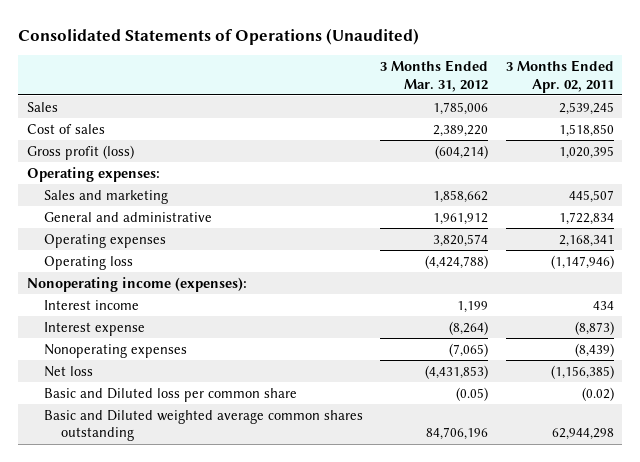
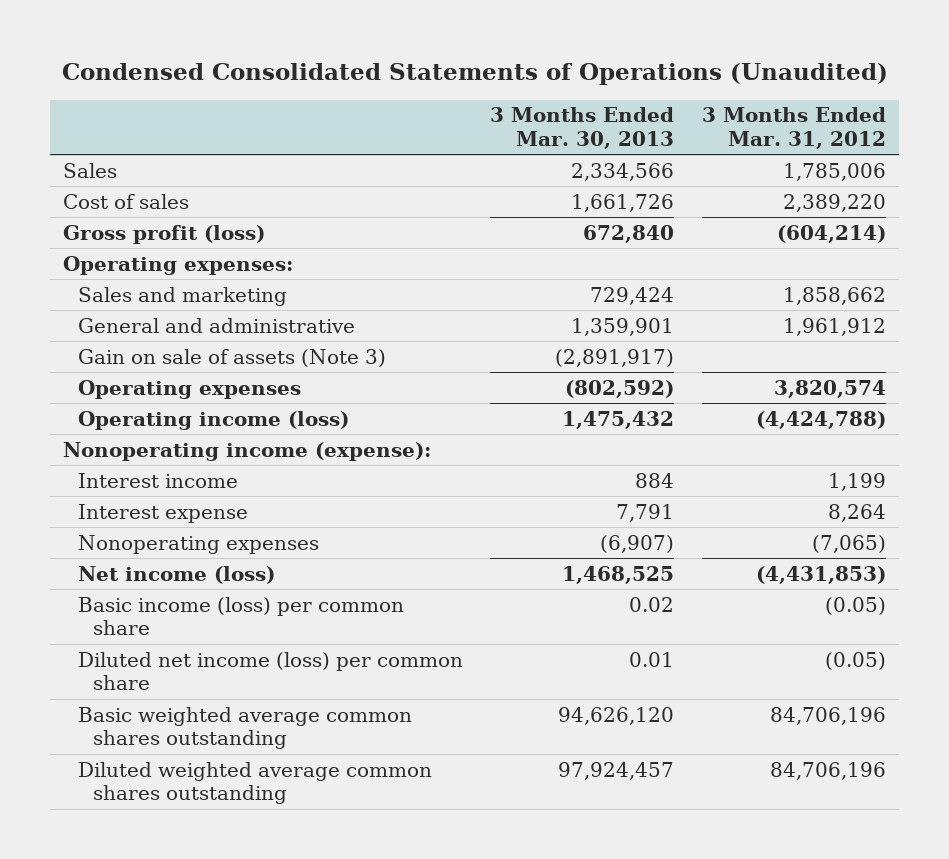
- Consolidated Statements of Operations (Unaudited)
+ Condensed Consolidated Statements of Operations (Unaudited)
- | 3 Months Ended Mar. 31, 2012 | 3 Months Ended Apr. 02, 2011
+ | 3 Months Ended Mar. 30, 2013 | 3 Months Ended Mar. 31, 2012
+ Gain on sale of assets (Note 3) | (2,891,917) |
- Operating loss | (4,424,788) | (1,147,946)
- Nonoperating income (expenses):
+ Operating income (loss) | 1,475,432 | (4,424,788)
+ Nonoperating income (expense):
- Interest expense | (8,264) | (8,873)
+ Interest expense | 7,791 | 8,264
- Net loss | (4,431,853) | (1,156,385)
- Basic and Diluted loss per common share | (0.05) | (0.02)
- Basic and Diluted weighted average common shares outstanding | 84,706,196 | 62,944,298
+ Net income (loss) | 1,468,525 | (4,431,853)
+ Basic income (loss) per common share | 0.02 | (0.05)
+ Diluted net income (loss) per common share | 0.01 | (0.05)
+ Basic weighted average common shares outstanding | 94,626,120 | 84,706,196
+ Diluted weighted average common shares outstanding | 97,924,457 | 84,706,196

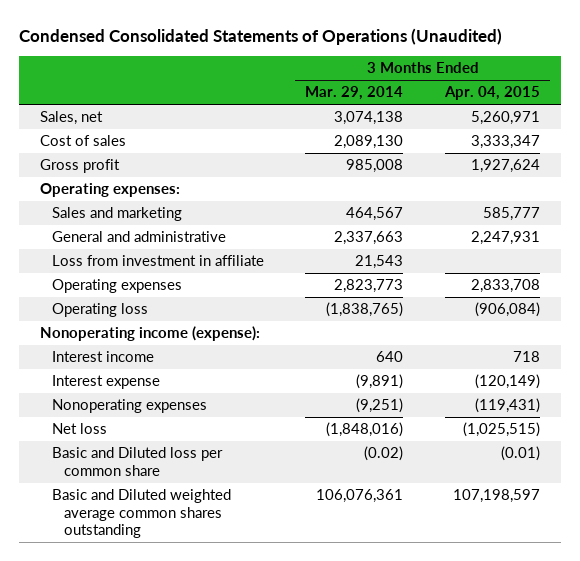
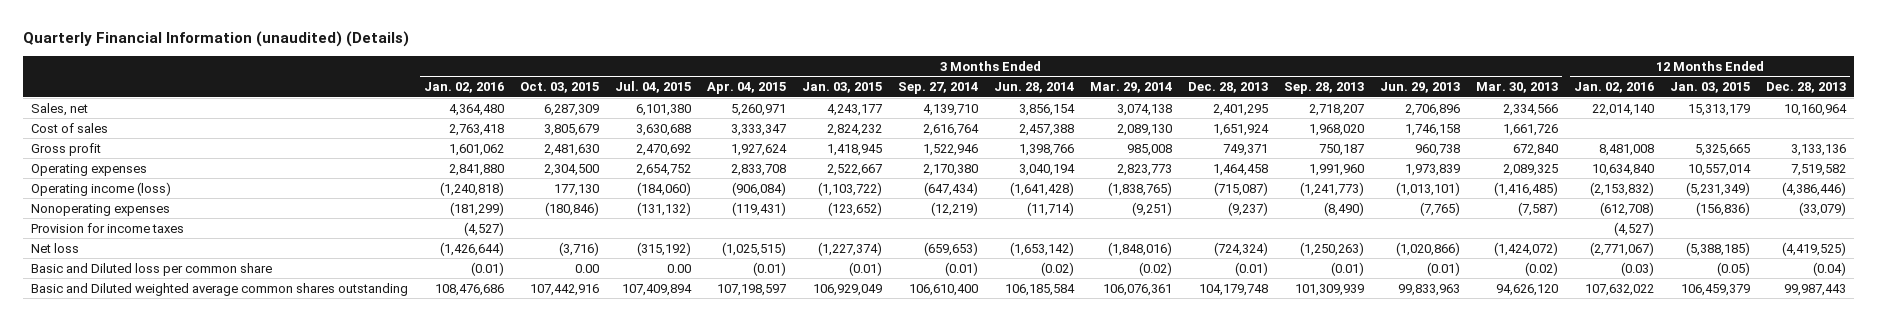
- Condensed Consolidated Statements of Operations (Unaudited)
+ Quarterly Financial Information (unaudited) (Details)
- | 3 Months Ended Mar. 29, 2014 | 3 Months Ended Apr. 04, 2015
+ | 3 Months Ended Jan. 02, 2016 | 3 Months Ended Oct. 03, 2015 | 3 Months Ended Jul. 04, 2015 | 3 Months Ended Apr. 04, 2015 | 3 Months Ended Jan. 03, 2015 | 3 Months Ended Sep. 27, 2014 | 3 Months Ended Jun. 28, 2014 | 3 Months Ended Mar. 29, 2014 | 3 Months Ended Dec. 28, 2013 | 3 Months Ended Sep. 28, 2013 | 3 Months Ended Jun. 29, 2013 | 3 Months Ended Mar. 30, 2013 | 12 Months Ended Jan. 02, 2016 | 12 Months Ended Jan. 03, 2015 | 12 Months Ended Dec. 28, 2013
- Operating expenses:
- Sales and marketing | 464,567 | 585,777
- General and administrative | 2,337,663 | 2,247,931
- Loss from investment in affiliate | 21,543 |
- Operating loss | (1,838,765) | (906,084)
- Nonoperating income (expense):
- Interest income | 640 | 718
- Interest expense | (9,891) | (120,149)
+ Operating income (loss) | (1,240,818) | 177,130 | (184,060) | (906,084) | (1,103,722) | (647,434) | (1,641,428) | (1,838,765) | (715,087) | (1,241,773) | (1,013,101) | (1,416,485) | (2,153,832) | (5,231,349) | (4,386,446)
+ Provision for income taxes | (4,527) | | | | | | | | | | | | (4,527) | |

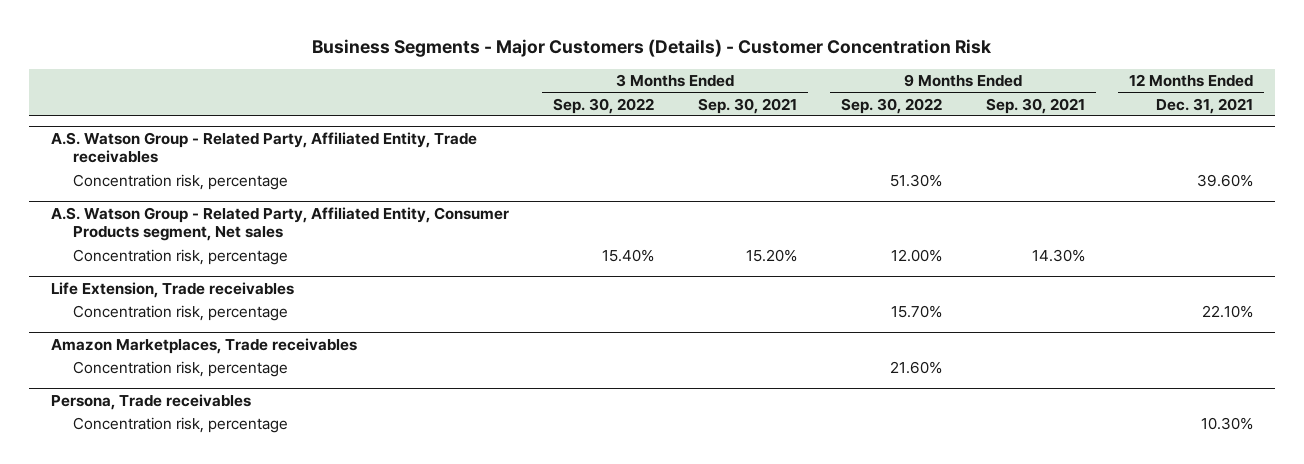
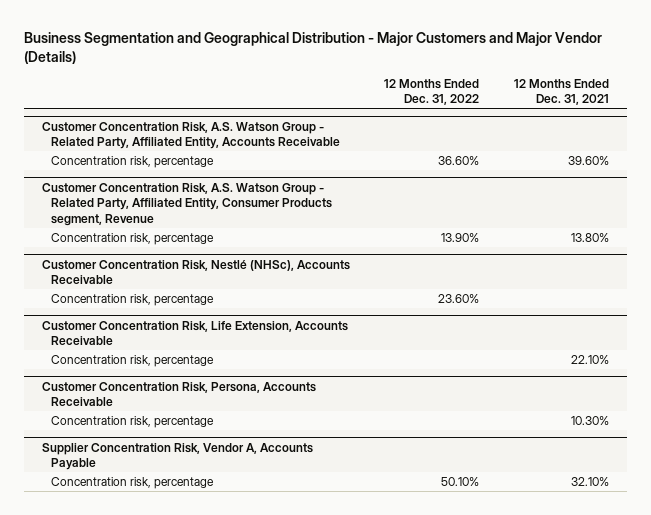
- Business Segments - Major Customers (Details) - Customer Concentration Risk
+ Business Segmentation and Geographical Distribution - Major Customers and Major Vendor (Details)
- | 3 Months Ended Sep. 30, 2022 | 3 Months Ended Sep. 30, 2021 | 9 Months Ended Sep. 30, 2022 | 9 Months Ended Sep. 30, 2021 | 12 Months Ended Dec. 31, 2021
+ | 12 Months Ended Dec. 31, 2022 | 12 Months Ended Dec. 31, 2021
- A.S. Watson Group - Related Party, Affiliated Entity, Trade receivables
+ Customer Concentration Risk, A.S. Watson Group - Related Party, Affiliated Entity, Accounts Receivable
- A.S. Watson Group - Related Party, Affiliated Entity, Consumer Products segment, Net sales
+ Customer Concentration Risk, A.S. Watson Group - Related Party, Affiliated Entity, Consumer Products segment, Revenue
+ Concentration risk, percentage | 13.90% | 13.80%
+ Customer Concentration Risk, Nestlé (NHSc), Accounts Receivable
- Life Extension, Trade receivables
+ Customer Concentration Risk, Life Extension, Accounts Receivable
- Amazon Marketplaces, Trade receivables
- Concentration risk, percentage | | | 21.60% | |
- Persona, Trade receivables
+ Customer Concentration Risk, Persona, Accounts Receivable
+ Supplier Concentration Risk, Vendor A, Accounts Payable
+ Concentration risk, percentage | 50.10% | 32.10%

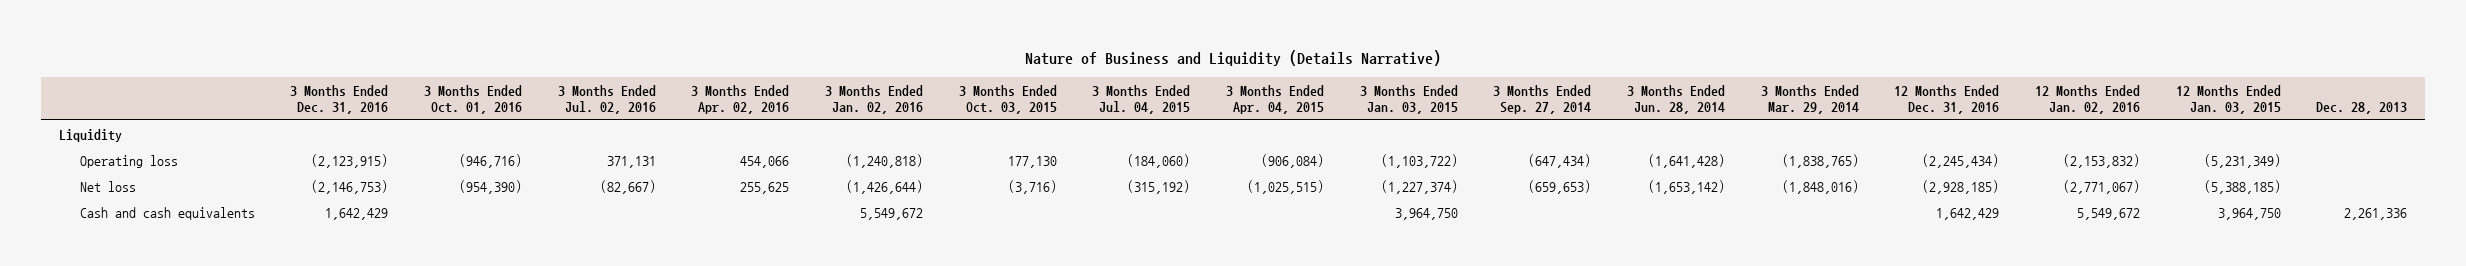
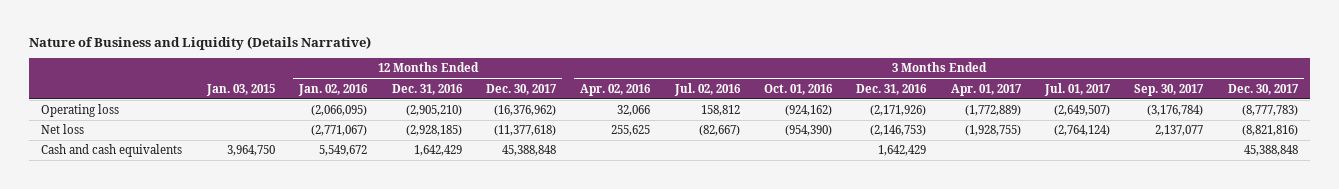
- | 3 Months Ended Dec. 31, 2016 | 3 Months Ended Oct. 01, 2016 | 3 Months Ended Jul. 02, 2016 | 3 Months Ended Apr. 02, 2016 | 3 Months Ended Jan. 02, 2016 | 3 Months Ended Oct. 03, 2015 | 3 Months Ended Jul. 04, 2015 | 3 Months Ended Apr. 04, 2015 | 3 Months Ended Jan. 03, 2015 | 3 Months Ended Sep. 27, 2014 | 3 Months Ended Jun. 28, 2014 | 3 Months Ended Mar. 29, 2014 | 12 Months Ended Dec. 31, 2016 | 12 Months Ended Jan. 02, 2016 | 12 Months Ended Jan. 03, 2015 | Dec. 28, 2013
+ | Jan. 03, 2015 | 12 Months Ended Jan. 02, 2016 | 12 Months Ended Dec. 31, 2016 | 12 Months Ended Dec. 30, 2017 | 3 Months Ended Apr. 02, 2016 | 3 Months Ended Jul. 02, 2016 | 3 Months Ended Oct. 01, 2016 | 3 Months Ended Dec. 31, 2016 | 3 Months Ended Apr. 01, 2017 | 3 Months Ended Jul. 01, 2017 | 3 Months Ended Sep. 30, 2017 | 3 Months Ended Dec. 30, 2017
- Liquidity
- Operating loss | (2,123,915) | (946,716) | 371,131 | 454,066 | (1,240,818) | 177,130 | (184,060) | (906,084) | (1,103,722) | (647,434) | (1,641,428) | (1,838,765) | (2,245,434) | (2,153,832) | (5,231,349) |
+ Operating loss | | (2,066,095) | (2,905,210) | (16,376,962) | 32,066 | 158,812 | (924,162) | (2,171,926) | (1,772,889) | (2,649,507) | (3,176,784) | (8,777,783)

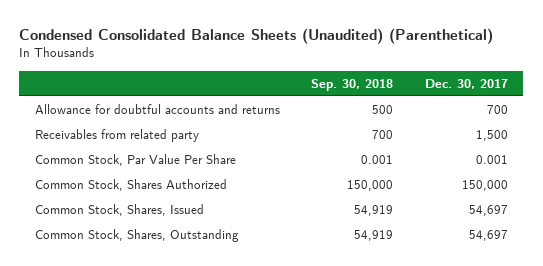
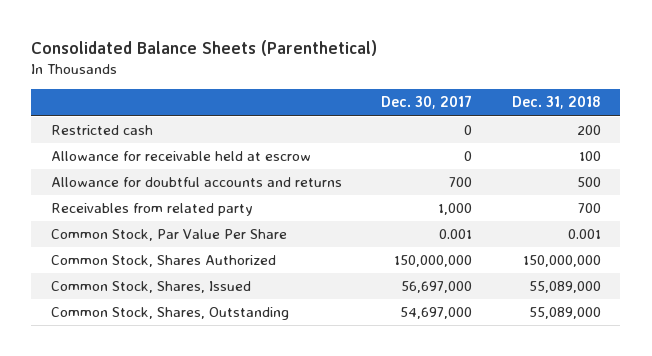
- Condensed Consolidated Balance Sheets (Unaudited) (Parenthetical)
+ Consolidated Balance Sheets (Parenthetical)
- | Sep. 30, 2018 | Dec. 30, 2017
+ | Dec. 30, 2017 | Dec. 31, 2018
+ Restricted cash | 0 | 200
+ Allowance for receivable held at escrow | 0 | 100
- Receivables from related party | 700 | 1,500
+ Receivables from related party | 1,000 | 700
- Common Stock, Shares Authorized | 150,000 | 150,000
- Common Stock, Shares, Issued | 54,919 | 54,697
- Common Stock, Shares, Outstanding | 54,919 | 54,697
+ Common Stock, Shares Authorized | 150,000,000 | 150,000,000
+ Common Stock, Shares, Issued | 56,697,000 | 55,089,000
+ Common Stock, Shares, Outstanding | 54,697,000 | 55,089,000

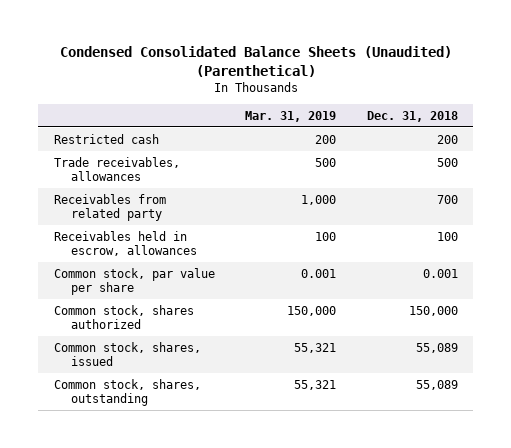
- Consolidated Balance Sheets (Parenthetical)
+ Condensed Consolidated Balance Sheets (Unaudited) (Parenthetical)
- | Dec. 30, 2017 | Dec. 31, 2018
+ | Mar. 31, 2019 | Dec. 31, 2018
- Allowance for receivable held at escrow | 0 | 100
- Allowance for doubtful accounts and returns | 700 | 500
+ Trade receivables, allowances | 500 | 500
- Common Stock, Par Value Per Share | 0.001 | 0.001
- Common Stock, Shares Authorized | 150,000,000 | 150,000,000
- Common Stock, Shares, Issued | 56,697,000 | 55,089,000
- Common Stock, Shares, Outstanding | 54,697,000 | 55,089,000
+ Receivables held in escrow, allowances | 100 | 100
+ Common stock, par value per share | 0.001 | 0.001
+ Common stock, shares authorized | 150,000 | 150,000
+ Common stock, shares, issued | 55,321 | 55,089
+ Common stock, shares, outstanding | 55,321 | 55,089

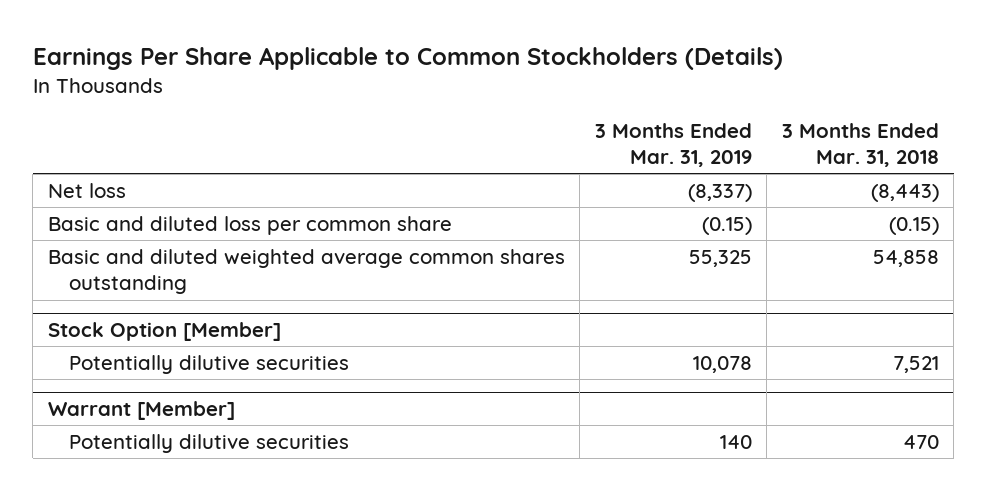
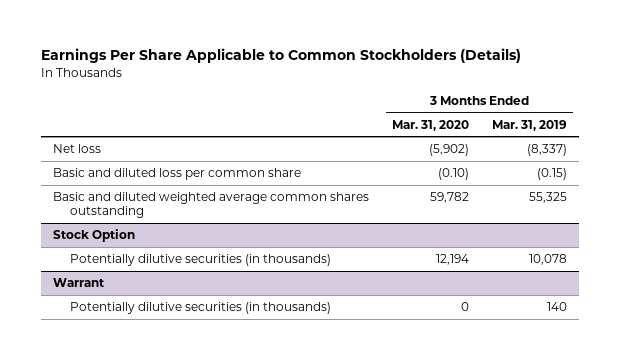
- | 3 Months Ended Mar. 31, 2019 | 3 Months Ended Mar. 31, 2018
+ | 3 Months Ended Mar. 31, 2020 | 3 Months Ended Mar. 31, 2019
- Stock Option [Member]
- Potentially dilutive securities | 10,078 | 7,521
- Warrant [Member]
- Potentially dilutive securities | 140 | 470
+ Stock Option
+ Potentially dilutive securities (in thousands) | 12,194 | 10,078
+ Warrant
+ Potentially dilutive securities (in thousands) | 0 | 140

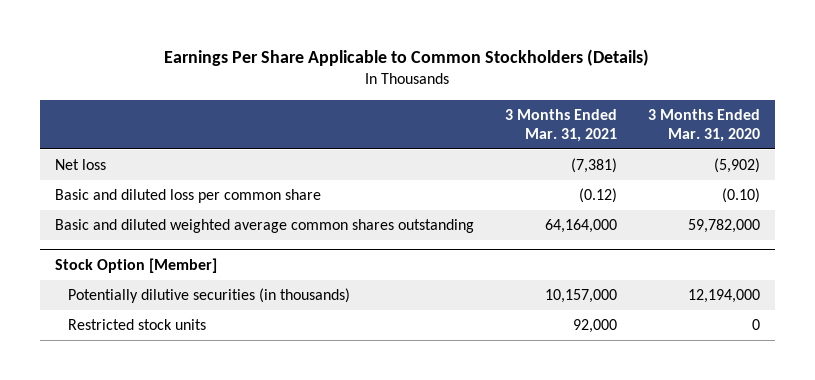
- | 3 Months Ended Mar. 31, 2020 | 3 Months Ended Mar. 31, 2019
+ | 3 Months Ended Mar. 31, 2021 | 3 Months Ended Mar. 31, 2020
- Basic and diluted weighted average common shares outstanding | 59,782 | 55,325
- Stock Option
- Potentially dilutive securities (in thousands) | 12,194 | 10,078
- Warrant
- Potentially dilutive securities (in thousands) | 0 | 140
+ Basic and diluted weighted average common shares outstanding | 64,164,000 | 59,782,000
+ Stock Option [Member]
+ Potentially dilutive securities (in thousands) | 10,157,000 | 12,194,000
+ Restricted stock units | 92,000 | 0

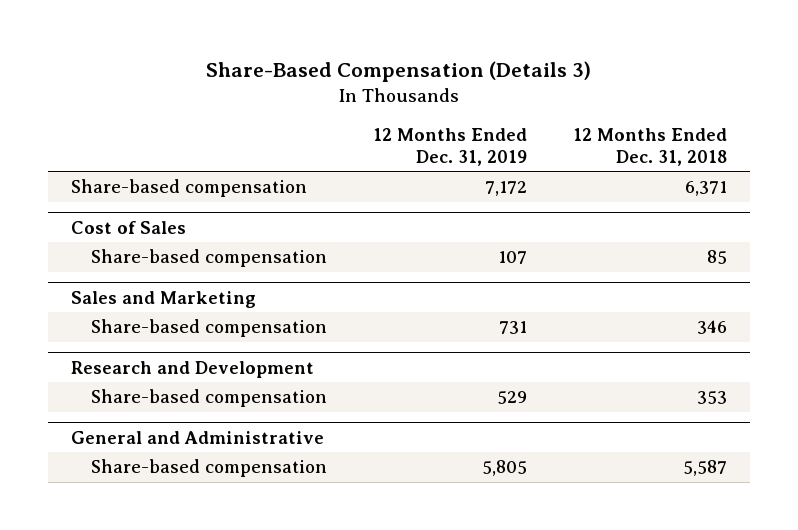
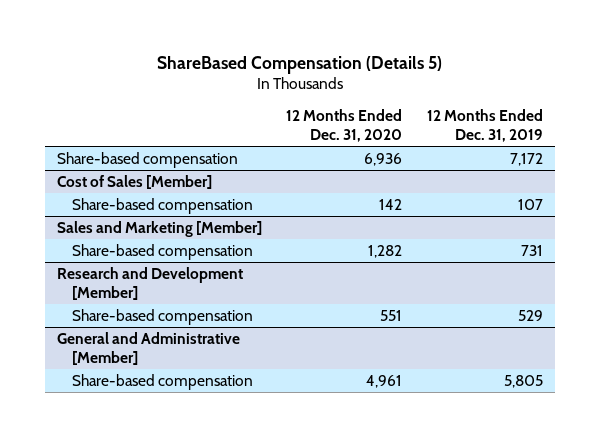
- Share-Based Compensation (Details 3)
+ ShareBased Compensation (Details 5)
- | 12 Months Ended Dec. 31, 2019 | 12 Months Ended Dec. 31, 2018
+ | 12 Months Ended Dec. 31, 2020 | 12 Months Ended Dec. 31, 2019
- Cost of Sales
+ Cost of Sales [Member]
- Sales and Marketing
+ Sales and Marketing [Member]
- Research and Development
+ Research and Development [Member]
- General and Administrative
+ General and Administrative [Member]

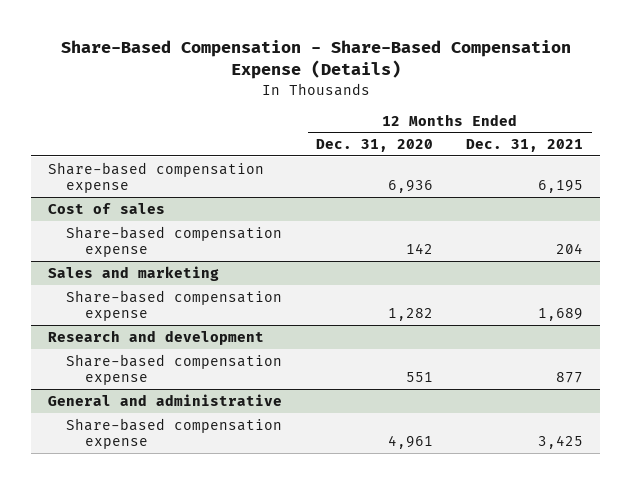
- ShareBased Compensation (Details 5)
+ Share-Based Compensation - Share-Based Compensation Expense (Details)
- | 12 Months Ended Dec. 31, 2020 | 12 Months Ended Dec. 31, 2019
+ | 12 Months Ended Dec. 31, 2020 | 12 Months Ended Dec. 31, 2021
- Share-based compensation | 6,936 | 7,172
- Cost of Sales [Member]
- Share-based compensation | 142 | 107
- Sales and Marketing [Member]
- Share-based compensation | 1,282 | 731
- Research and Development [Member]
- Share-based compensation | 551 | 529
- General and Administrative [Member]
- Share-based compensation | 4,961 | 5,805
+ Share-based compensation expense | 6,936 | 6,195
+ Cost of sales
+ Share-based compensation expense | 142 | 204
+ Sales and marketing
+ Share-based compensation expense | 1,282 | 1,689
+ Research and development
+ Share-based compensation expense | 551 | 877
+ General and administrative
+ Share-based compensation expense | 4,961 | 3,425

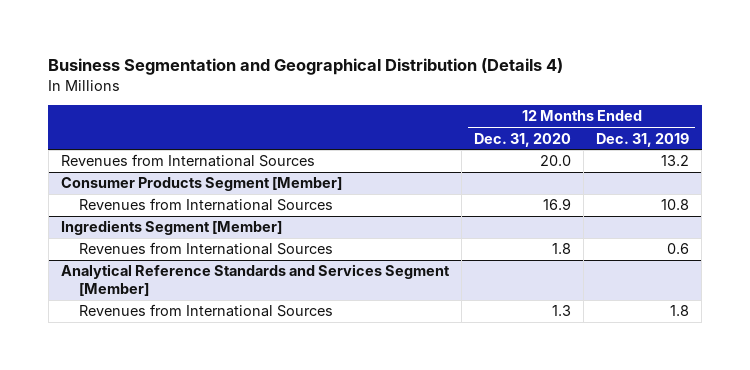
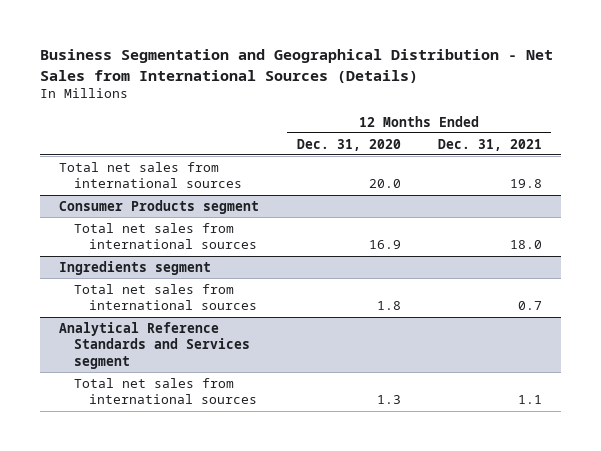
- Business Segmentation and Geographical Distribution (Details 4)
+ Business Segmentation and Geographical Distribution - Net Sales from International Sources (Details)
- | 12 Months Ended Dec. 31, 2020 | 12 Months Ended Dec. 31, 2019
+ | 12 Months Ended Dec. 31, 2020 | 12 Months Ended Dec. 31, 2021
- Revenues from International Sources | 20.0 | 13.2
- Consumer Products Segment [Member]
- Revenues from International Sources | 16.9 | 10.8
- Ingredients Segment [Member]
- Revenues from International Sources | 1.8 | 0.6
- Analytical Reference Standards and Services Segment [Member]
- Revenues from International Sources | 1.3 | 1.8
+ Total net sales from international sources | 20.0 | 19.8
+ Consumer Products segment
+ Total net sales from international sources | 16.9 | 18.0
+ Ingredients segment
+ Total net sales from international sources | 1.8 | 0.7
+ Analytical Reference Standards and Services segment
+ Total net sales from international sources | 1.3 | 1.1

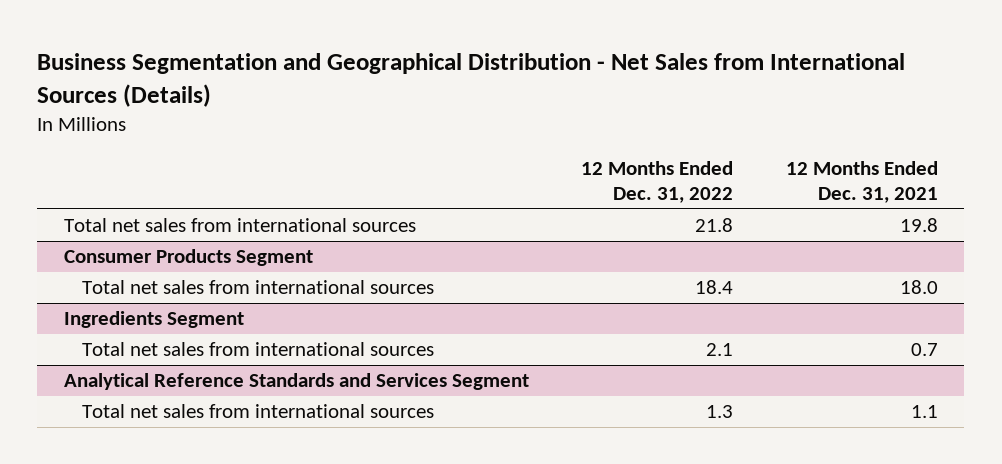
- | 12 Months Ended Dec. 31, 2020 | 12 Months Ended Dec. 31, 2021
+ | 12 Months Ended Dec. 31, 2022 | 12 Months Ended Dec. 31, 2021
- Consumer Products segment
+ Consumer Products Segment
- Ingredients segment
+ Ingredients Segment
- Analytical Reference Standards and Services segment
+ Analytical Reference Standards and Services Segment

